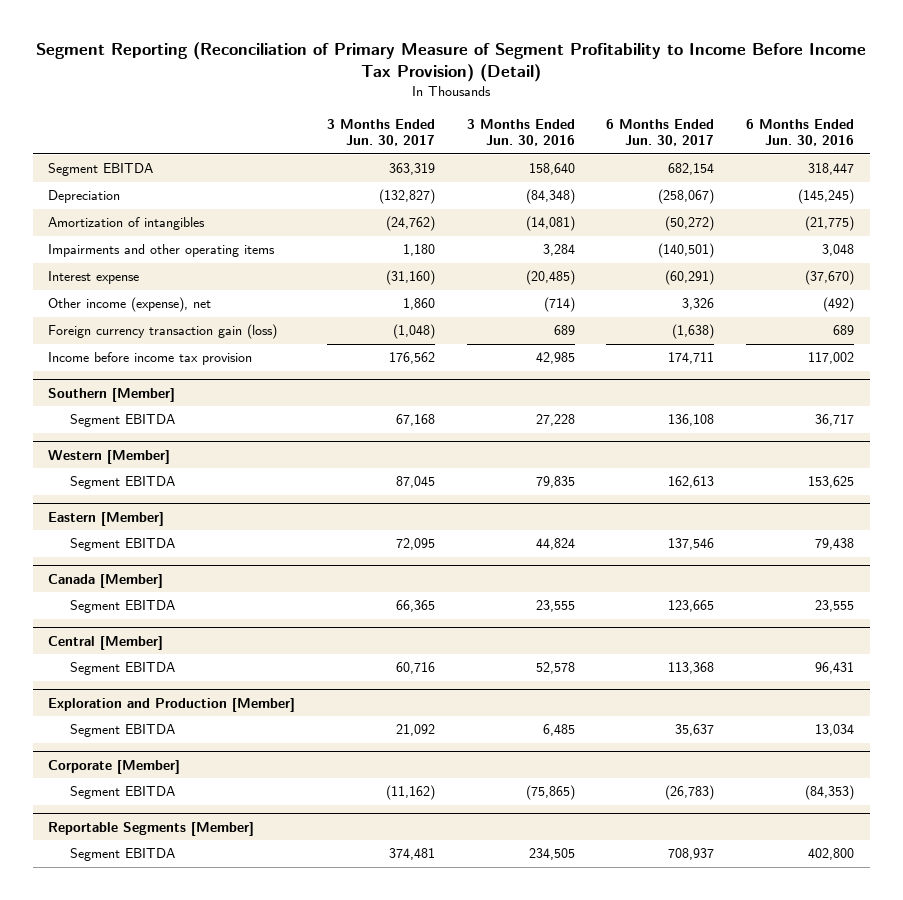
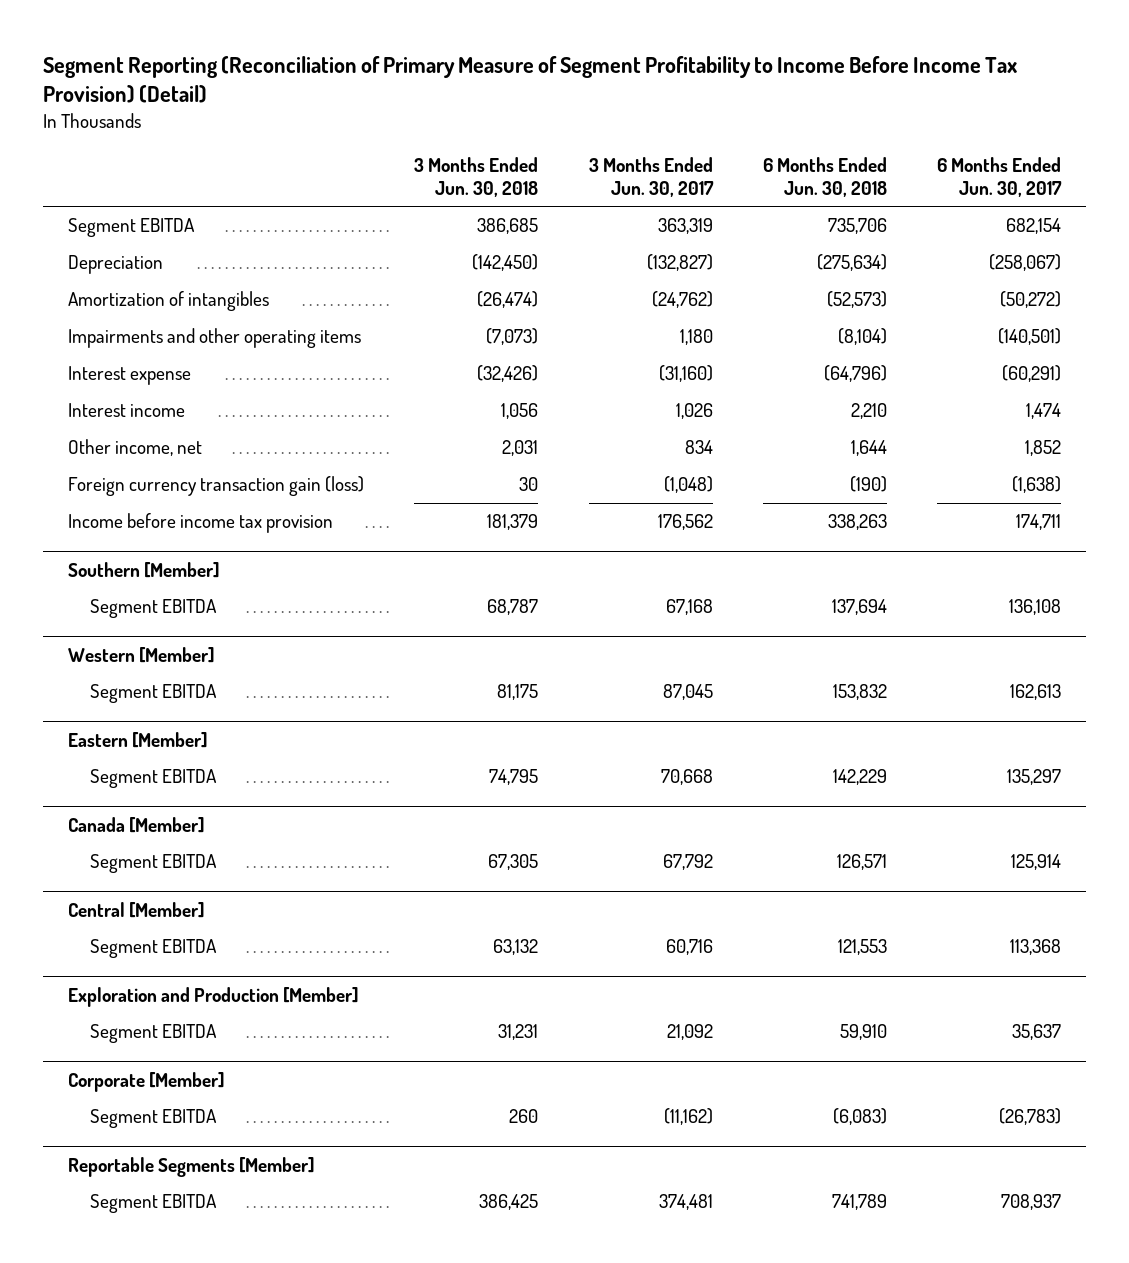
- | 3 Months Ended Jun. 30, 2017 | 3 Months Ended Jun. 30, 2016 | 6 Months Ended Jun. 30, 2017 | 6 Months Ended Jun. 30, 2016
+ | 3 Months Ended Jun. 30, 2018 | 3 Months Ended Jun. 30, 2017 | 6 Months Ended Jun. 30, 2018 | 6 Months Ended Jun. 30, 2017
- Other income (expense), net | 1,860 | (714) | 3,326 | (492)
+ Interest income | 1,056 | 1,026 | 2,210 | 1,474
+ Other income, net | 2,031 | 834 | 1,644 | 1,852
@ Eastern [Member]
- Segment EBITDA | 72,095 | 44,824 | 137,546 | 79,438
+ Segment EBITDA | 74,795 | 70,668 | 142,229 | 135,297
@ Canada [Member]
- Segment EBITDA | 66,365 | 23,555 | 123,665 | 23,555
+ Segment EBITDA | 67,305 | 67,792 | 126,571 | 125,914

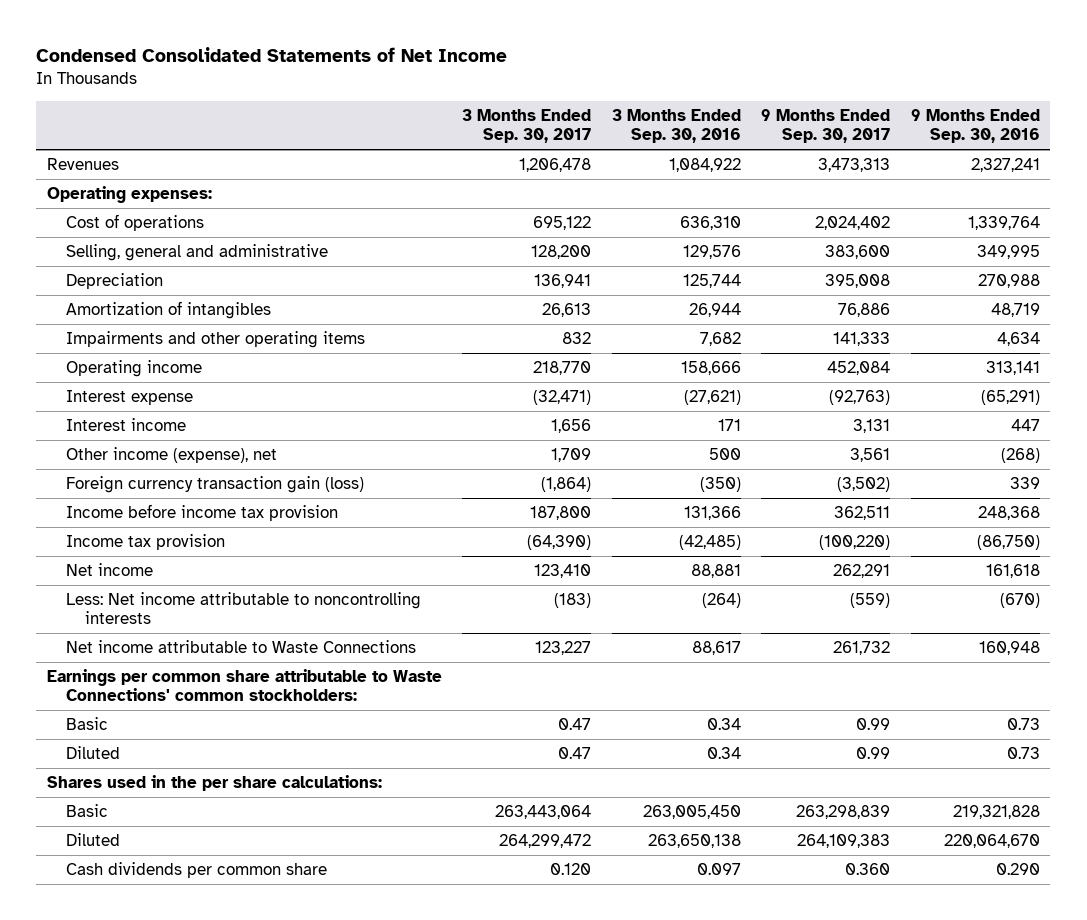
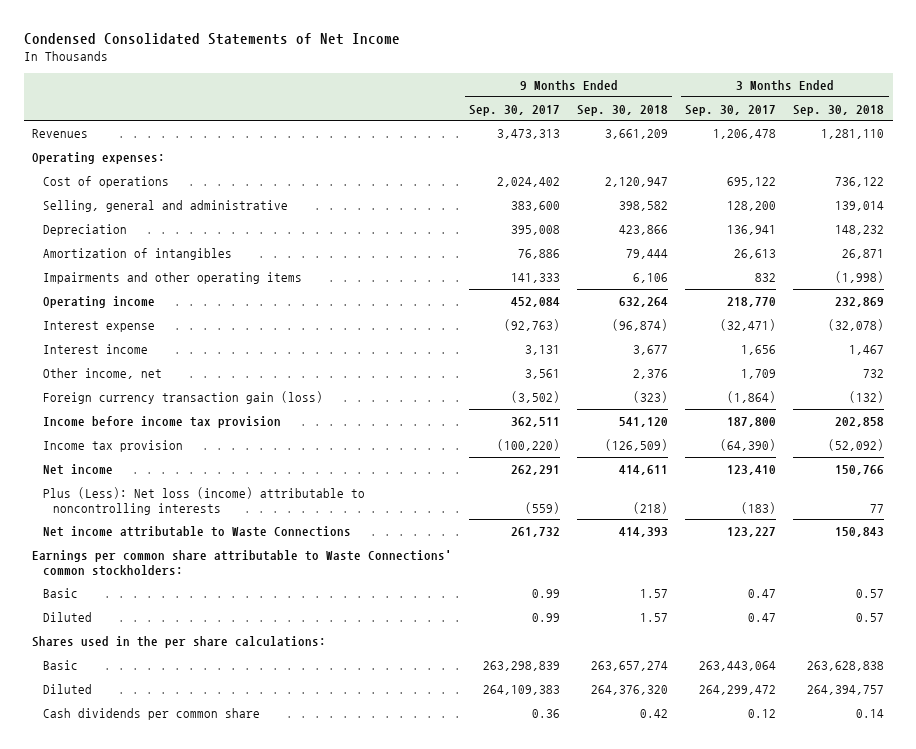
- | 3 Months Ended Sep. 30, 2017 | 3 Months Ended Sep. 30, 2016 | 9 Months Ended Sep. 30, 2017 | 9 Months Ended Sep. 30, 2016
+ | 9 Months Ended Sep. 30, 2017 | 9 Months Ended Sep. 30, 2018 | 3 Months Ended Sep. 30, 2017 | 3 Months Ended Sep. 30, 2018
- Other income (expense), net | 1,709 | 500 | 3,561 | (268)
+ Other income, net | 3,561 | 2,376 | 1,709 | 732
- Less: Net income attributable to noncontrolling interests | (183) | (264) | (559) | (670)
+ Plus (Less): Net loss (income) attributable to noncontrolling interests | (559) | (218) | (183) | 77
- Cash dividends per common share | 0.120 | 0.097 | 0.360 | 0.290
+ Cash dividends per common share | 0.36 | 0.42 | 0.12 | 0.14

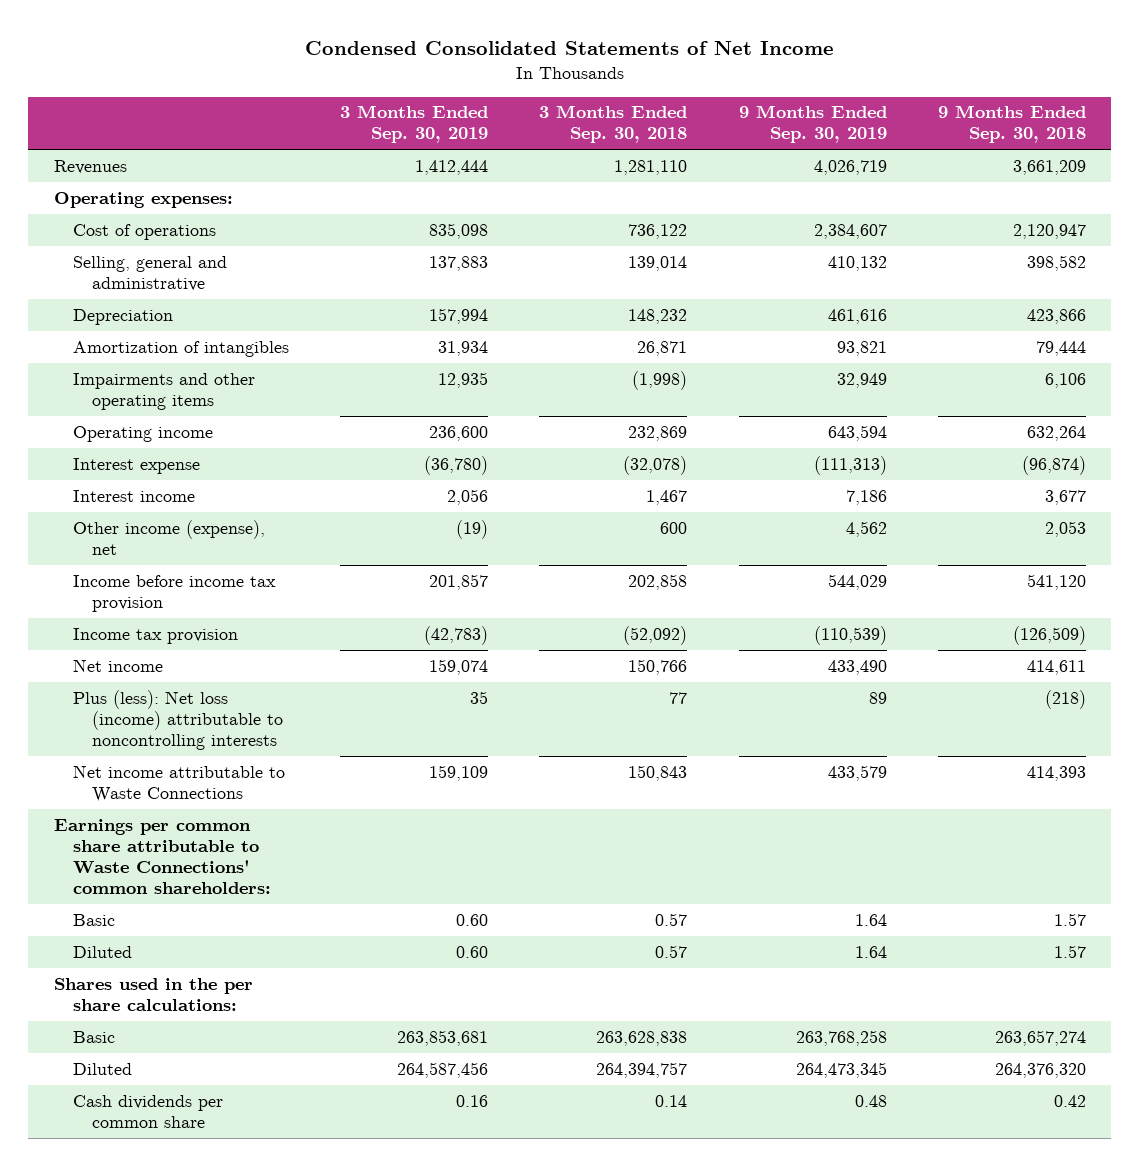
- | 9 Months Ended Sep. 30, 2017 | 9 Months Ended Sep. 30, 2018 | 3 Months Ended Sep. 30, 2017 | 3 Months Ended Sep. 30, 2018
+ | 3 Months Ended Sep. 30, 2019 | 3 Months Ended Sep. 30, 2018 | 9 Months Ended Sep. 30, 2019 | 9 Months Ended Sep. 30, 2018
- Other income, net | 3,561 | 2,376 | 1,709 | 732
- Foreign currency transaction gain (loss) | (3,502) | (323) | (1,864) | (132)
+ Other income (expense), net | (19) | 600 | 4,562 | 2,053
- Plus (Less): Net loss (income) attributable to noncontrolling interests | (559) | (218) | (183) | 77
+ Plus (less): Net loss (income) attributable to noncontrolling interests | 35 | 77 | 89 | (218)
- Earnings per common share attributable to Waste Connections' common stockholders:
+ Earnings per common share attributable to Waste Connections' common shareholders:

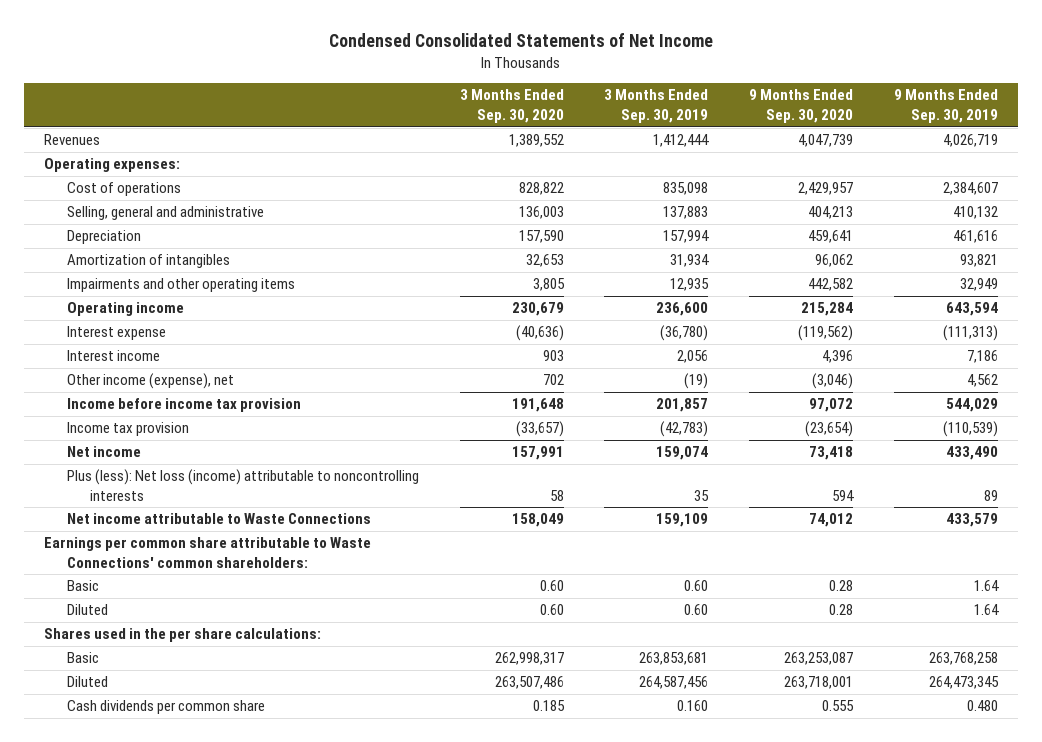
- | 3 Months Ended Sep. 30, 2019 | 3 Months Ended Sep. 30, 2018 | 9 Months Ended Sep. 30, 2019 | 9 Months Ended Sep. 30, 2018
+ | 3 Months Ended Sep. 30, 2020 | 3 Months Ended Sep. 30, 2019 | 9 Months Ended Sep. 30, 2020 | 9 Months Ended Sep. 30, 2019
- Cash dividends per common share | 0.16 | 0.14 | 0.48 | 0.42
+ Cash dividends per common share | 0.185 | 0.160 | 0.555 | 0.480

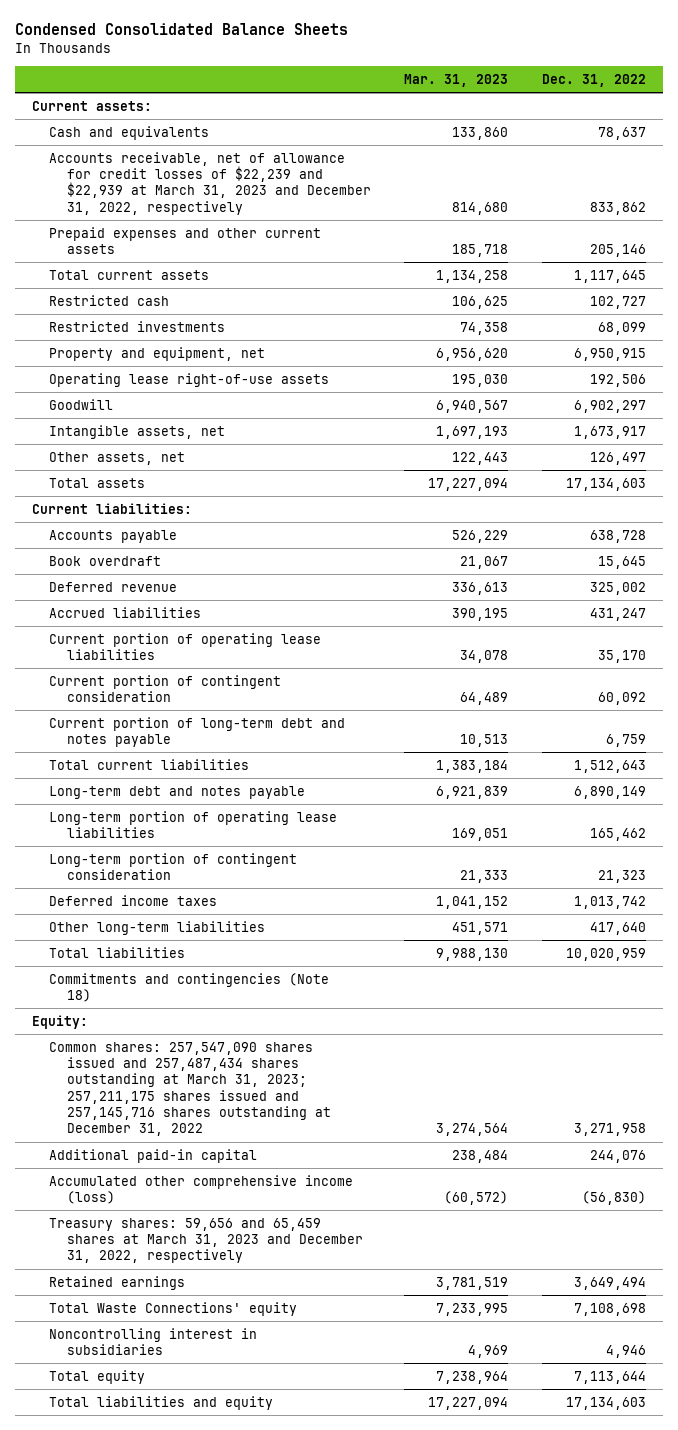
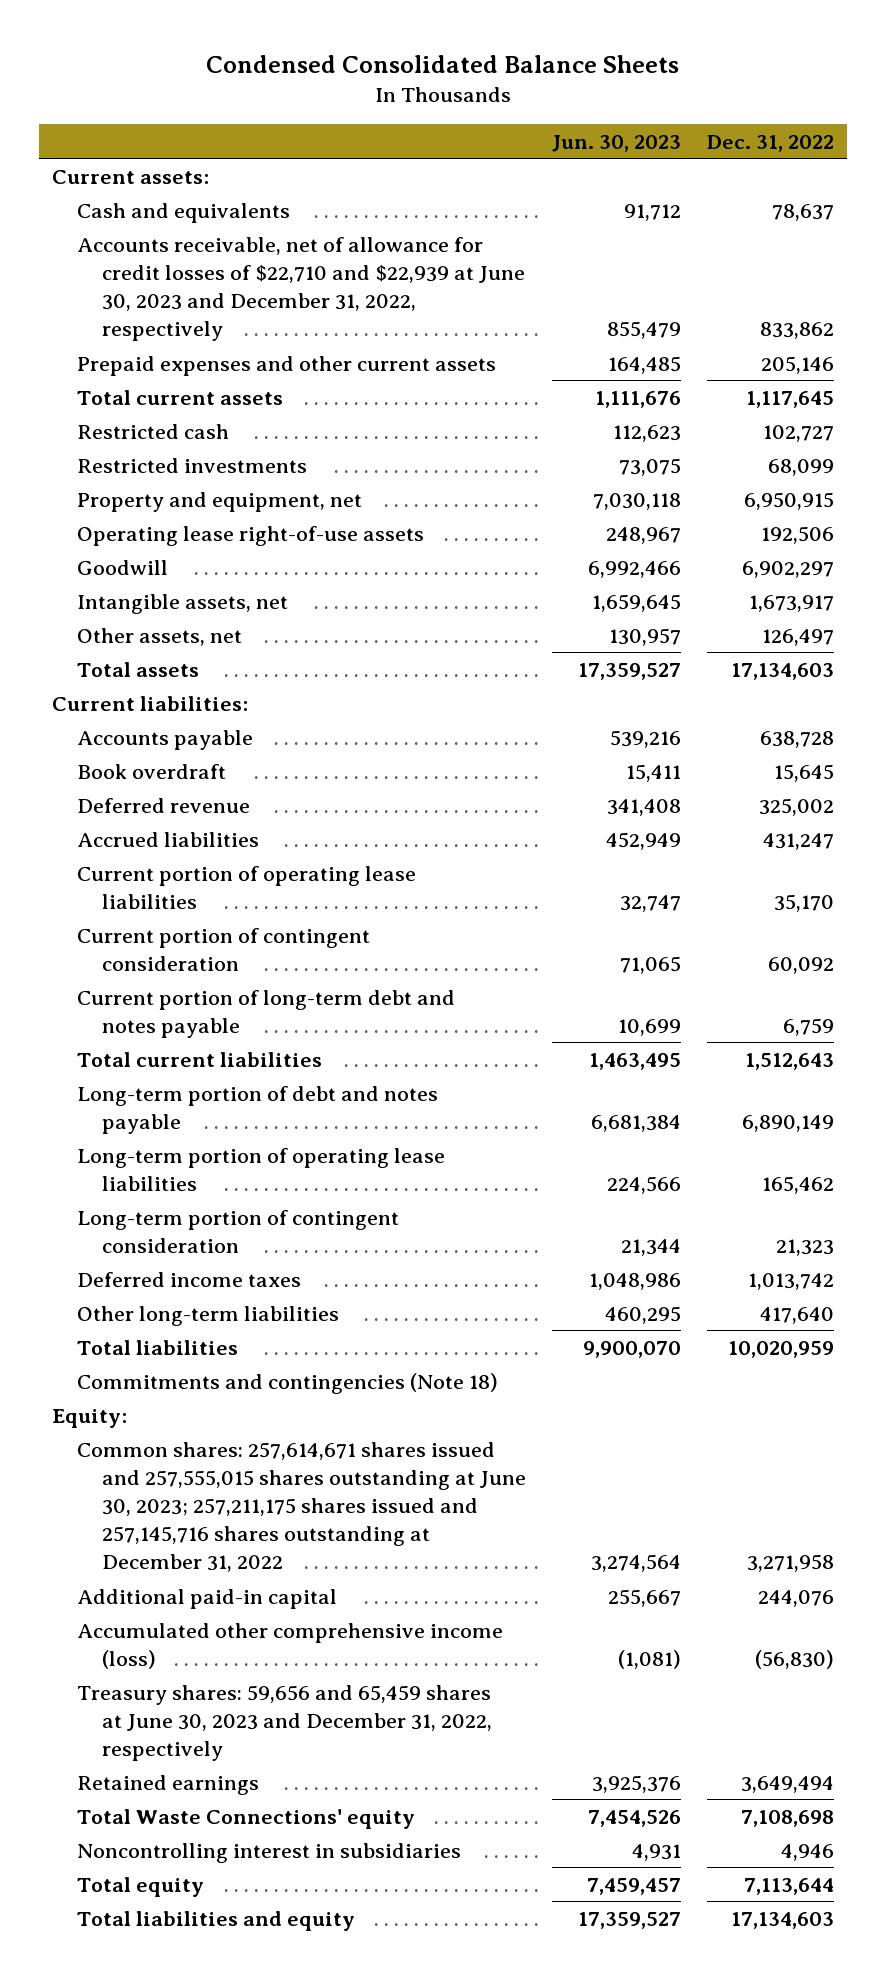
- | Mar. 31, 2023 | Dec. 31, 2022
+ | Jun. 30, 2023 | Dec. 31, 2022
- Accounts receivable, net of allowance for credit losses of $22,239 and $22,939 at March 31, 2023 and December 31, 2022, respectively | 814,680 | 833,862
+ Accounts receivable, net of allowance for credit losses of $22,710 and $22,939 at June 30, 2023 and December 31, 2022, respectively | 855,479 | 833,862
- Long-term debt and notes payable | 6,921,839 | 6,890,149
+ Long-term portion of debt and notes payable | 6,681,384 | 6,890,149
- Common shares: 257,547,090 shares issued and 257,487,434 shares outstanding at March 31, 2023; 257,211,175 shares issued and 257,145,716 shares outstanding at December 31, 2022 | 3,274,564 | 3,271,958
+ Common shares: 257,614,671 shares issued and 257,555,015 shares outstanding at June 30, 2023; 257,211,175 shares issued and 257,145,716 shares outstanding at December 31, 2022 | 3,274,564 | 3,271,958
- Treasury shares: 59,656 and 65,459 shares at March 31, 2023 and December 31, 2022, respectively
+ Treasury shares: 59,656 and 65,459 shares at June 30, 2023 and December 31, 2022, respectively

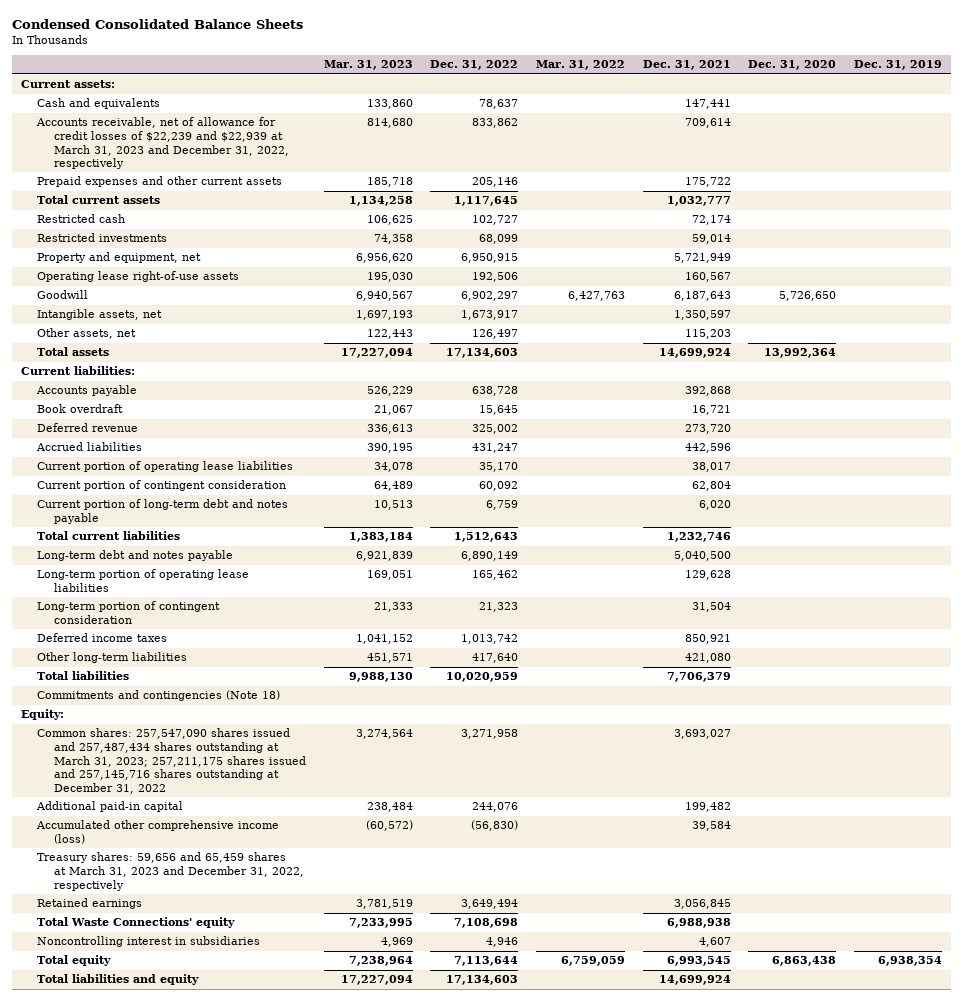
- | Jun. 30, 2023 | Dec. 31, 2022
+ | Mar. 31, 2023 | Dec. 31, 2022 | Mar. 31, 2022 | Dec. 31, 2021 | Dec. 31, 2020 | Dec. 31, 2019
- Accounts receivable, net of allowance for credit losses of $22,710 and $22,939 at June 30, 2023 and December 31, 2022, respectively | 855,479 | 833,862
+ Accounts receivable, net of allowance for credit losses of $22,239 and $22,939 at March 31, 2023 and December 31, 2022, respectively | 814,680 | 833,862 | | 709,614 | |
- Long-term portion of debt and notes payable | 6,681,384 | 6,890,149
+ Long-term debt and notes payable | 6,921,839 | 6,890,149 | | 5,040,500 | |
- Common shares: 257,614,671 shares issued and 257,555,015 shares outstanding at June 30, 2023; 257,211,175 shares issued and 257,145,716 shares outstanding at December 31, 2022 | 3,274,564 | 3,271,958
+ Common shares: 257,547,090 shares issued and 257,487,434 shares outstanding at March 31, 2023; 257,211,175 shares issued and 257,145,716 shares outstanding at December 31, 2022 | 3,274,564 | 3,271,958 | | 3,693,027 | |
- Treasury shares: 59,656 and 65,459 shares at June 30, 2023 and December 31, 2022, respectively
+ Treasury shares: 59,656 and 65,459 shares at March 31, 2023 and December 31, 2022, respectively

